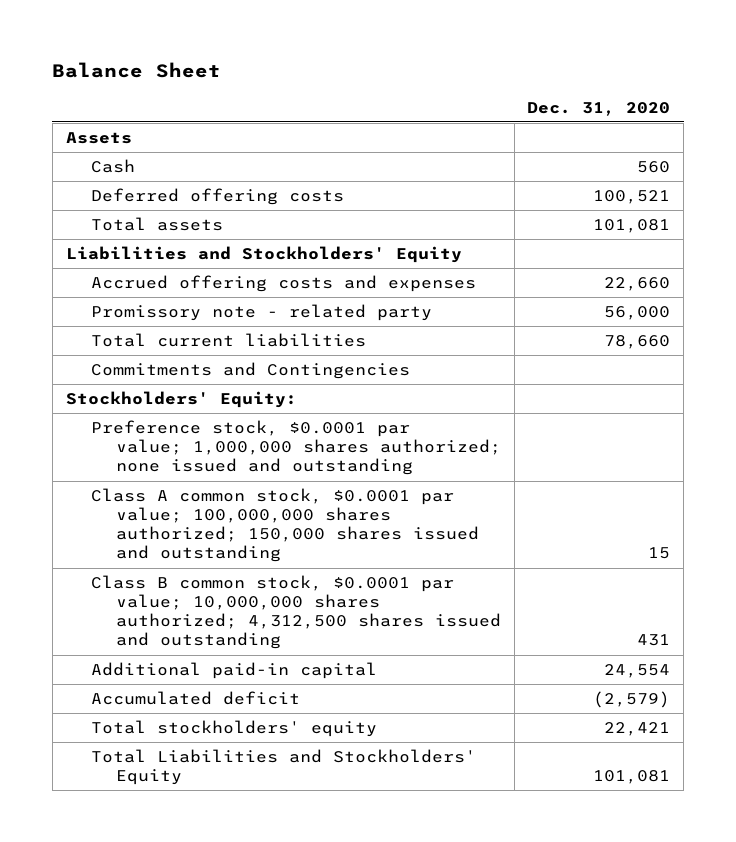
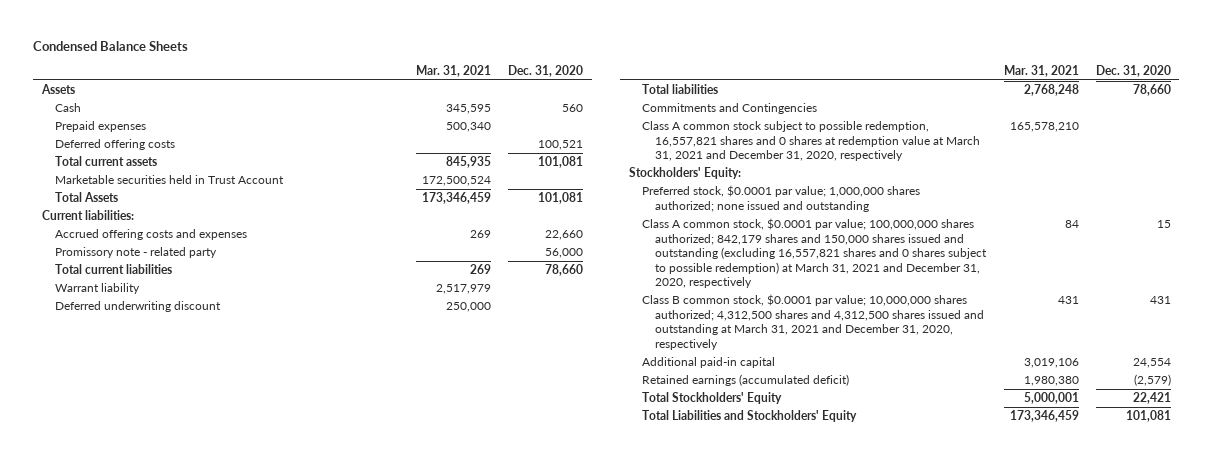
- Balance Sheet
+ Condensed Balance Sheets
- | Dec. 31, 2020
+ | Mar. 31, 2021 | Dec. 31, 2020
+ Prepaid expenses | 500,340 |
- Total assets | 101,081
- Liabilities and Stockholders' Equity
+ Total current assets | 845,935 | 101,081
+ Marketable securities held in Trust Account | 172,500,524 |
+ Total Assets | 173,346,459 | 101,081
+ Current liabilities:
+ Warrant liability | 2,517,979 |
+ Deferred underwriting discount | 250,000 |
+ Total liabilities | 2,768,248 | 78,660
+ Class A common stock subject to possible redemption, 16,557,821 shares and 0 shares at redemption value at March 31, 2021 and December 31, 2020, respectively | 165,578,210 |
- Preference stock, $0.0001 par value; 1,000,000 shares authorized; none issued and outstanding
- Class A common stock, $0.0001 par value; 100,000,000 shares authorized; 150,000 shares issued and outstanding | 15
- Class B common stock, $0.0001 par value; 10,000,000 shares authorized; 4,312,500 shares issued and outstanding | 431
+ Preferred stock, $0.0001 par value; 1,000,000 shares authorized; none issued and outstanding
+ Class A common stock, $0.0001 par value; 100,000,000 shares authorized; 842,179 shares and 150,000 shares issued and outstanding (excluding 16,557,821 shares and 0 shares subject to possible redemption) at March 31, 2021 and December 31, 2020, respectively | 84 | 15
+ Class B common stock, $0.0001 par value; 10,000,000 shares authorized; 4,312,500 shares and 4,312,500 shares issued and outstanding at March 31, 2021 and December 31, 2020, respectively | 431 | 431
- Accumulated deficit | (2,579)
- Total stockholders' equity | 22,421
+ Retained earnings (accumulated deficit) | 1,980,380 | (2,579)
+ Total Stockholders' Equity | 5,000,001 | 22,421

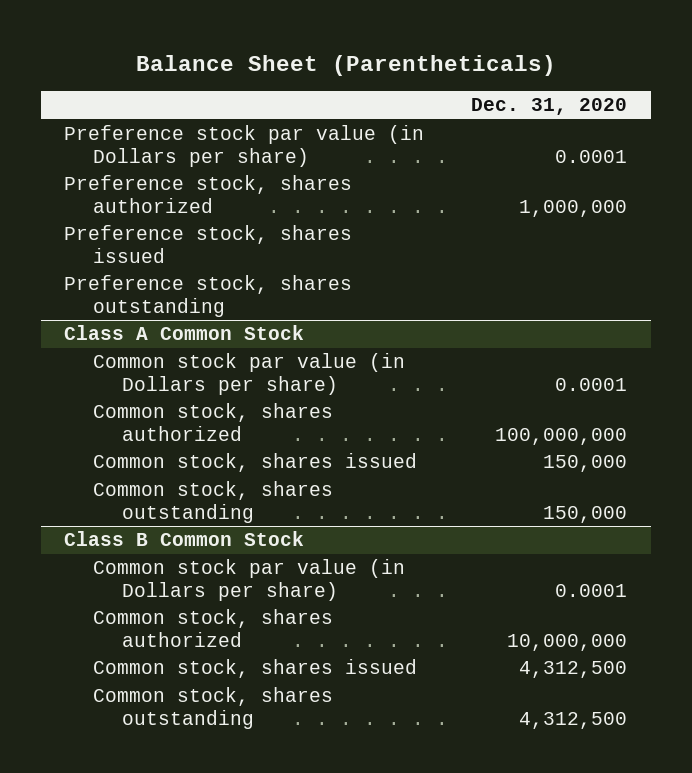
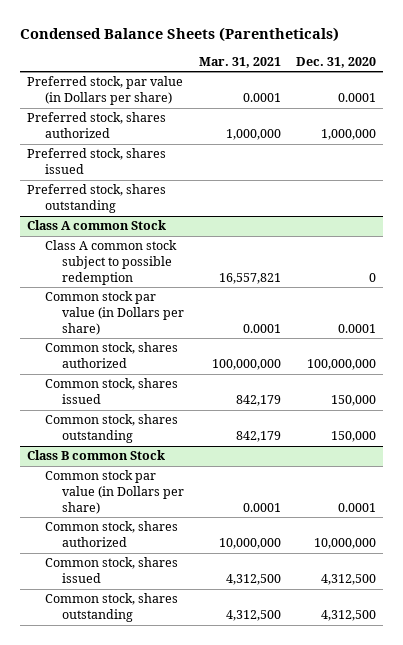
- Balance Sheet (Parentheticals)
+ Condensed Balance Sheets (Parentheticals)
- | Dec. 31, 2020
+ | Mar. 31, 2021 | Dec. 31, 2020
- Preference stock par value (in Dollars per share) | 0.0001
- Preference stock, shares authorized | 1,000,000
- Preference stock, shares issued
- Preference stock, shares outstanding
- Class A Common Stock
+ Preferred stock, par value (in Dollars per share) | 0.0001 | 0.0001
+ Preferred stock, shares authorized | 1,000,000 | 1,000,000
+ Preferred stock, shares issued
+ Preferred stock, shares outstanding
+ Class A common Stock
+ Class A common stock subject to possible redemption | 16,557,821 | 0
- Class B Common Stock
+ Class B common Stock

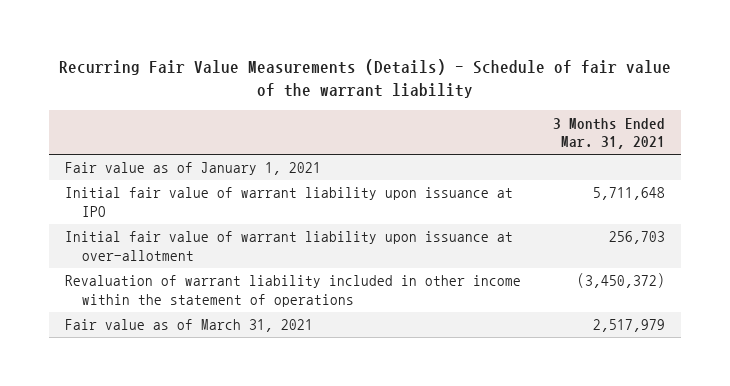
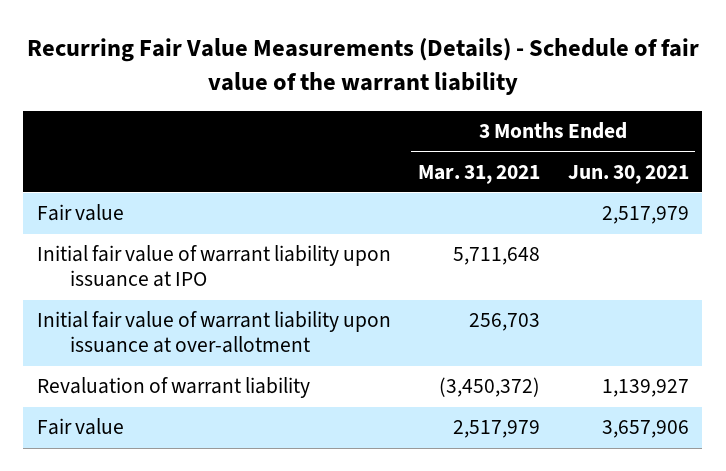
- | 3 Months Ended Mar. 31, 2021
+ | 3 Months Ended Mar. 31, 2021 | 3 Months Ended Jun. 30, 2021
- Fair value as of January 1, 2021
+ Fair value | | 2,517,979
- Revaluation of warrant liability included in other income within the statement of operations | (3,450,372)
- Fair value as of March 31, 2021 | 2,517,979
+ Revaluation of warrant liability | (3,450,372) | 1,139,927
+ Fair value | 2,517,979 | 3,657,906

